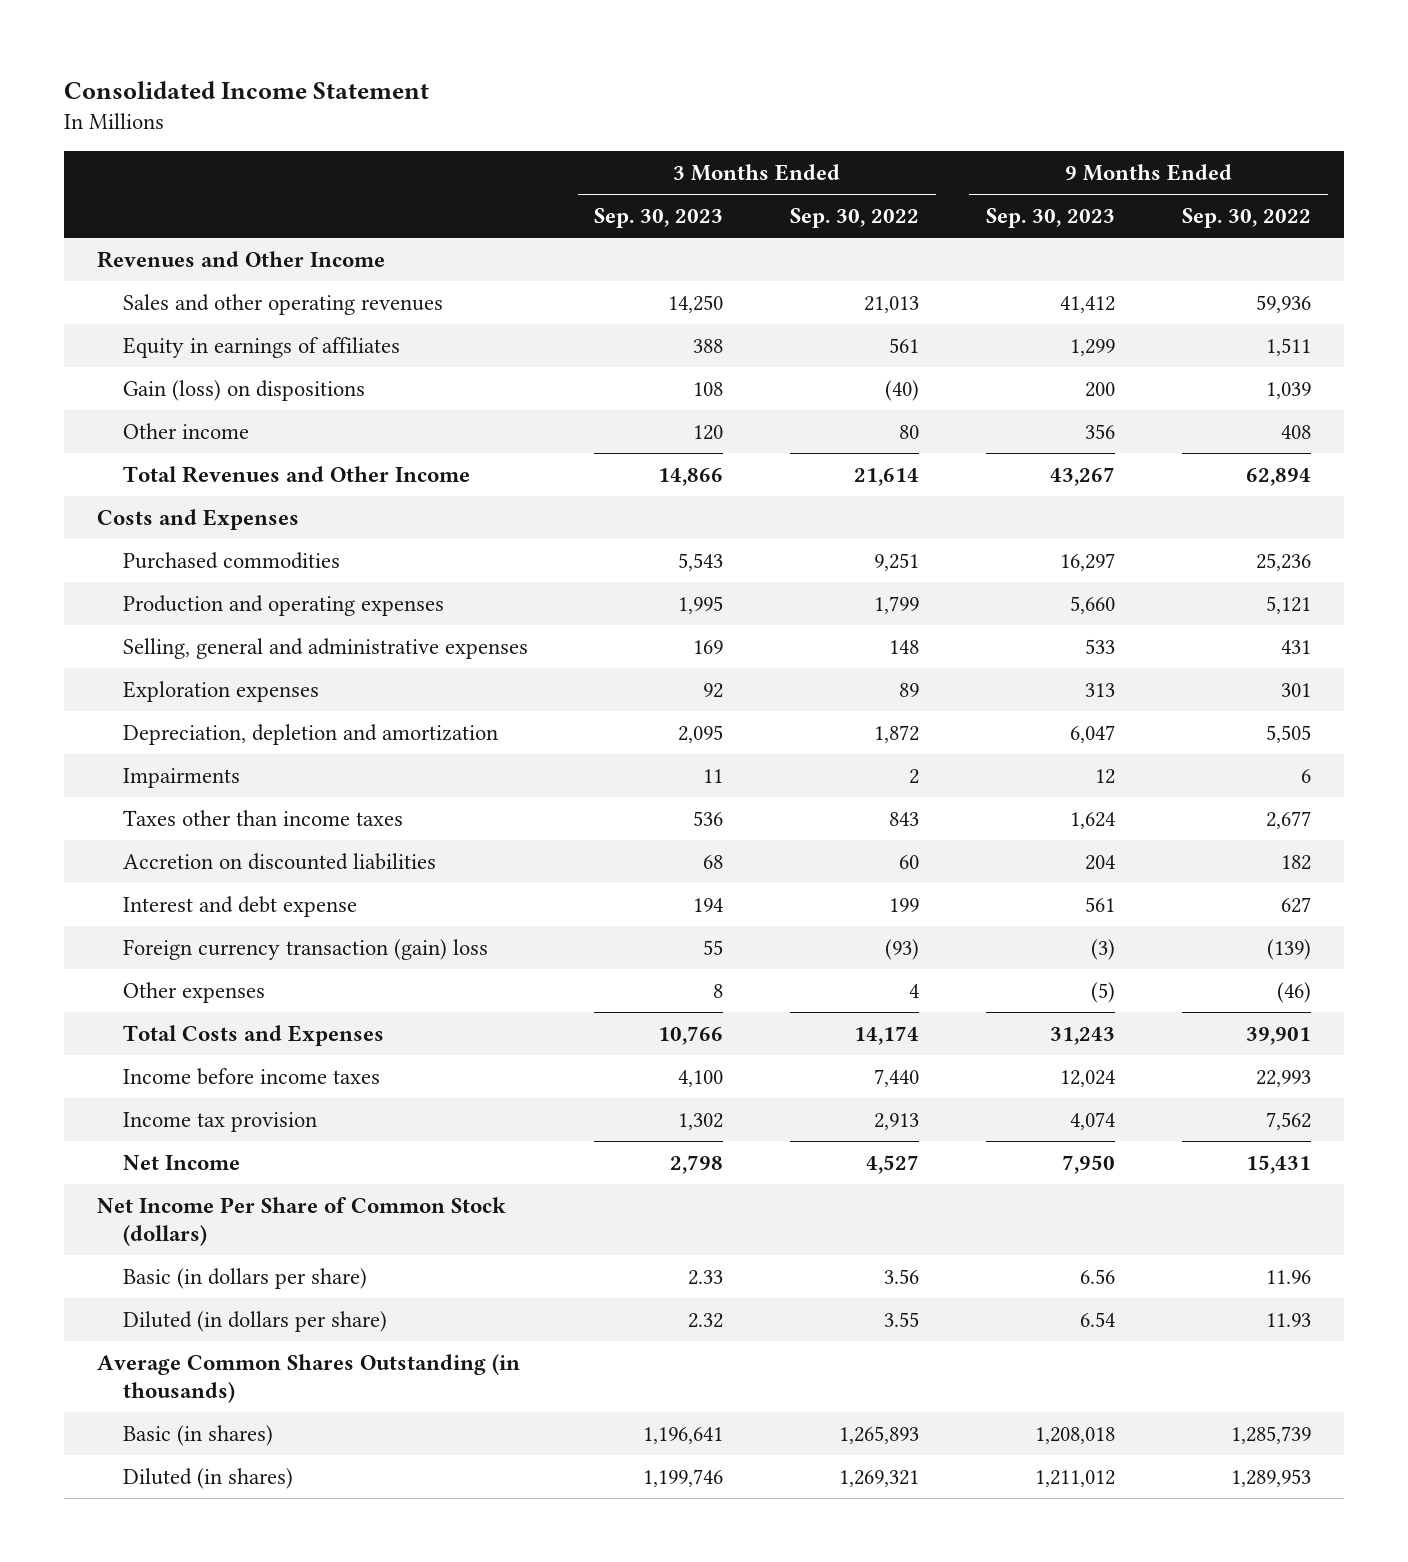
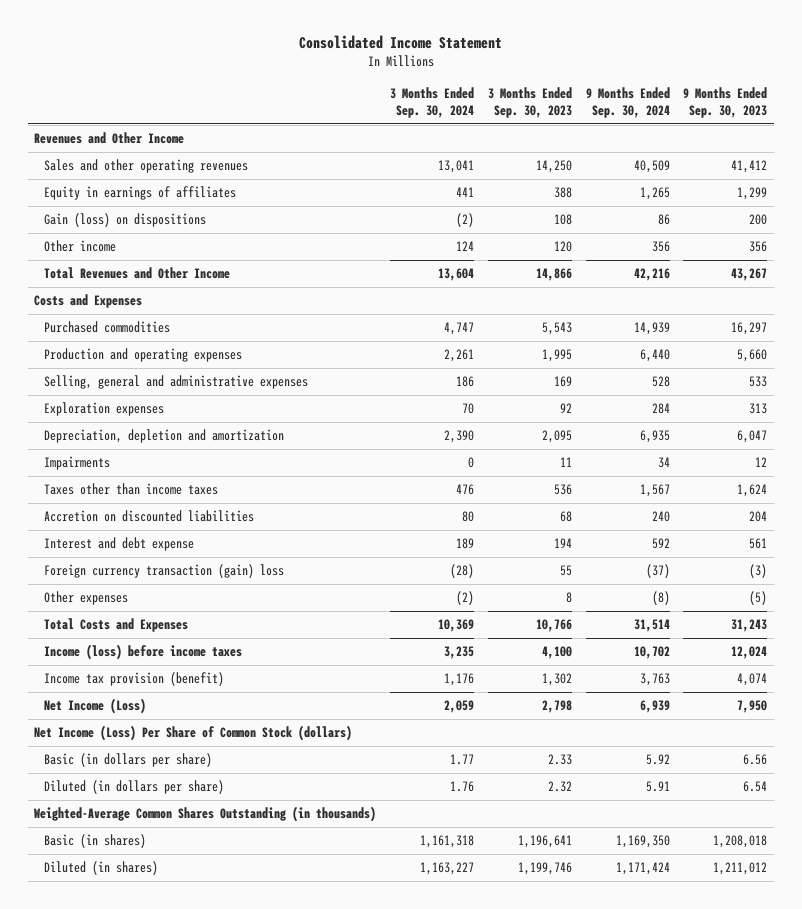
- | 3 Months Ended Sep. 30, 2023 | 3 Months Ended Sep. 30, 2022 | 9 Months Ended Sep. 30, 2023 | 9 Months Ended Sep. 30, 2022
+ | 3 Months Ended Sep. 30, 2024 | 3 Months Ended Sep. 30, 2023 | 9 Months Ended Sep. 30, 2024 | 9 Months Ended Sep. 30, 2023
- Income before income taxes | 4,100 | 7,440 | 12,024 | 22,993
- Income tax provision | 1,302 | 2,913 | 4,074 | 7,562
- Net Income | 2,798 | 4,527 | 7,950 | 15,431
- Net Income Per Share of Common Stock (dollars)
+ Income (loss) before income taxes | 3,235 | 4,100 | 10,702 | 12,024
+ Income tax provision (benefit) | 1,176 | 1,302 | 3,763 | 4,074
+ Net Income (Loss) | 2,059 | 2,798 | 6,939 | 7,950
+ Net Income (Loss) Per Share of Common Stock (dollars)
- Average Common Shares Outstanding (in thousands)
+ Weighted-Average Common Shares Outstanding (in thousands)

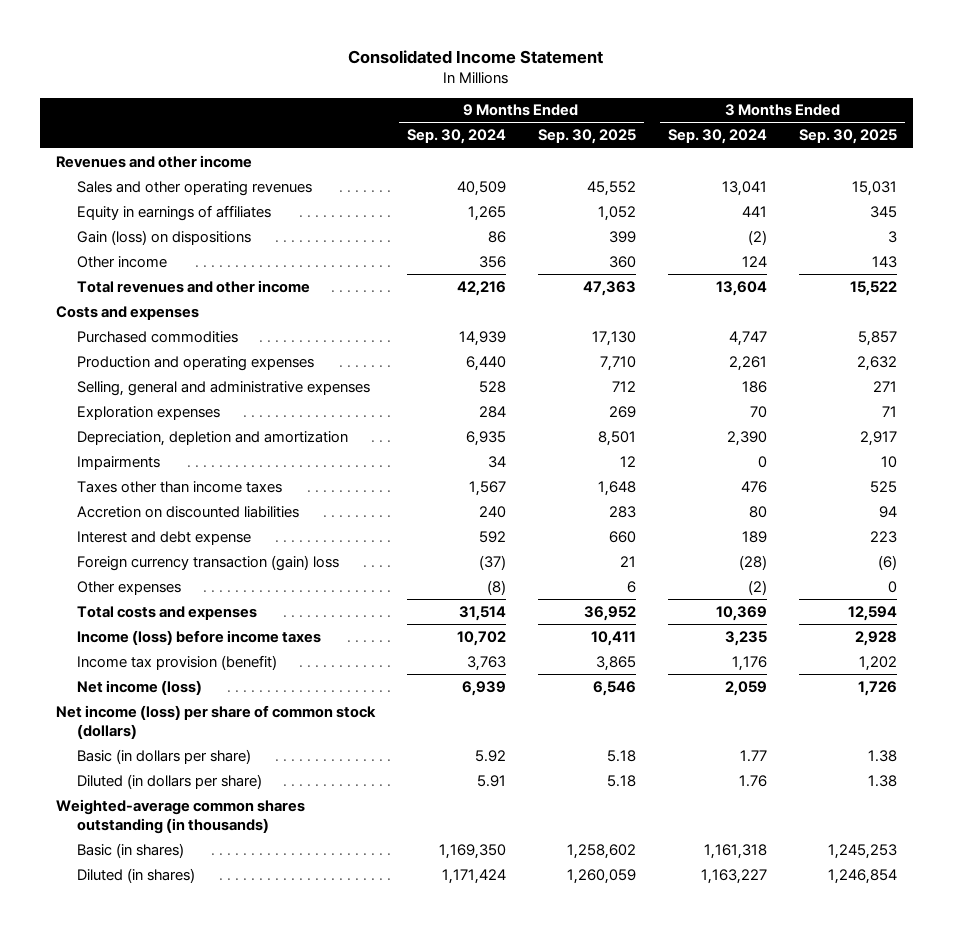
- | 3 Months Ended Sep. 30, 2024 | 3 Months Ended Sep. 30, 2023 | 9 Months Ended Sep. 30, 2024 | 9 Months Ended Sep. 30, 2023
+ | 9 Months Ended Sep. 30, 2024 | 9 Months Ended Sep. 30, 2025 | 3 Months Ended Sep. 30, 2024 | 3 Months Ended Sep. 30, 2025
- Revenues and Other Income
+ Revenues and other income
- Total Revenues and Other Income | 13,604 | 14,866 | 42,216 | 43,267
- Costs and Expenses
+ Total revenues and other income | 42,216 | 47,363 | 13,604 | 15,522
+ Costs and expenses
- Total Costs and Expenses | 10,369 | 10,766 | 31,514 | 31,243
+ Total costs and expenses | 31,514 | 36,952 | 10,369 | 12,594
- Net Income (Loss) | 2,059 | 2,798 | 6,939 | 7,950
- Net Income (Loss) Per Share of Common Stock (dollars)
+ Net income (loss) | 6,939 | 6,546 | 2,059 | 1,726
+ Net income (loss) per share of common stock (dollars)
- Weighted-Average Common Shares Outstanding (in thousands)
+ Weighted-average common shares outstanding (in thousands)

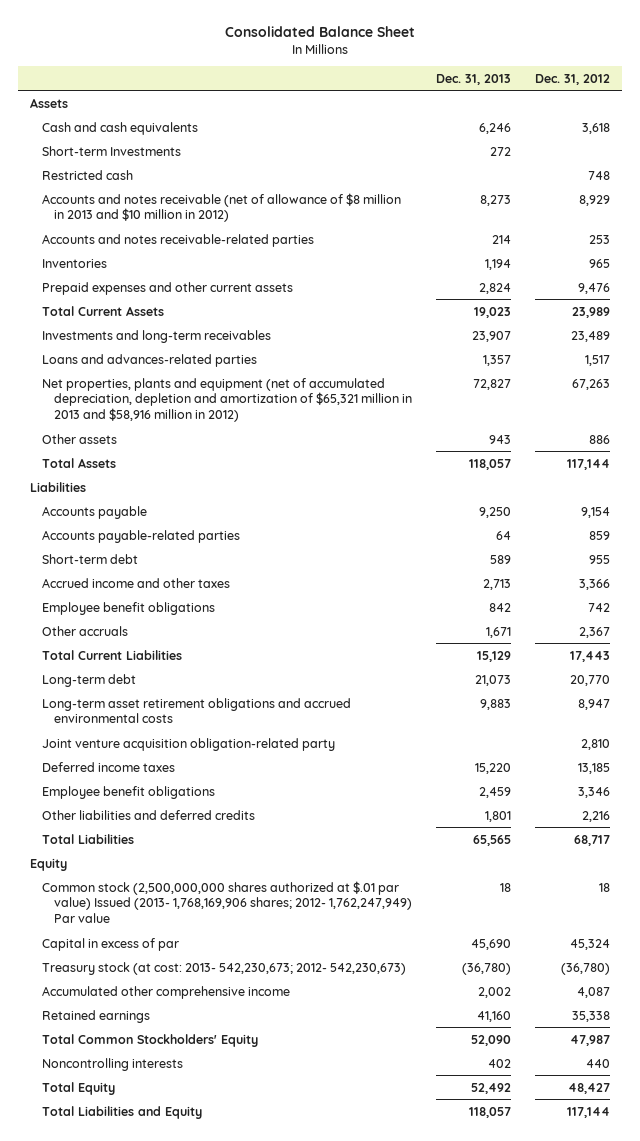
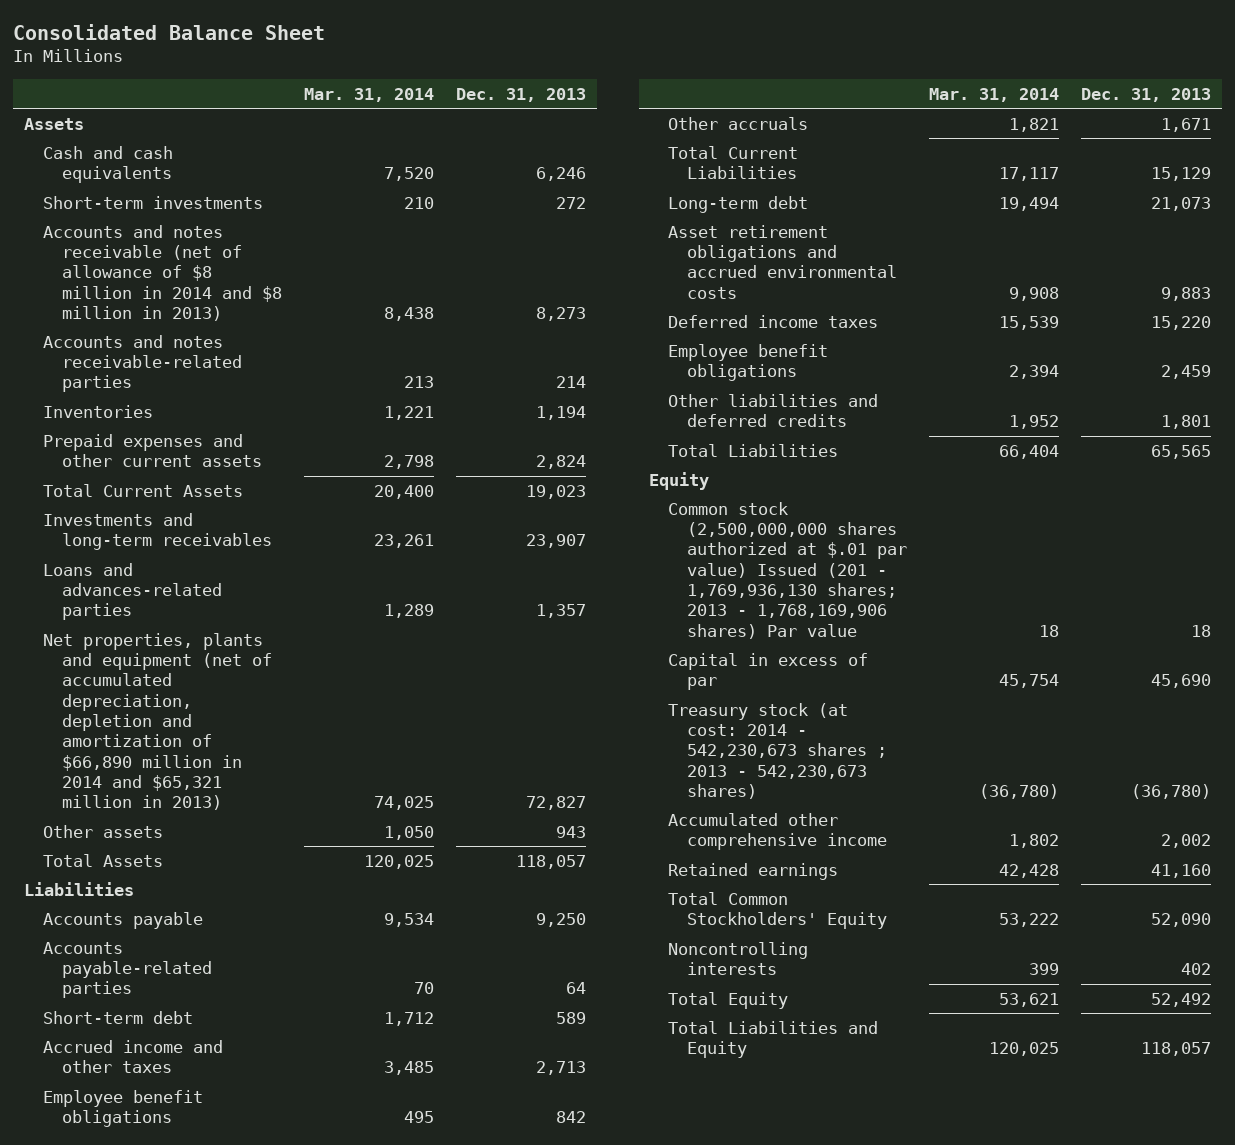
- | Dec. 31, 2013 | Dec. 31, 2012
+ | Mar. 31, 2014 | Dec. 31, 2013
- Short-term Investments | 272 |
- Restricted cash | | 748
- Accounts and notes receivable (net of allowance of $8 million in 2013 and $10 million in 2012) | 8,273 | 8,929
+ Short-term investments | 210 | 272
+ Accounts and notes receivable (net of allowance of $8 million in 2014 and $8 million in 2013) | 8,438 | 8,273
- Net properties, plants and equipment (net of accumulated depreciation, depletion and amortization of $65,321 million in 2013 and $58,916 million in 2012) | 72,827 | 67,263
+ Net properties, plants and equipment (net of accumulated depreciation, depletion and amortization of $66,890 million in 2014 and $65,321 million in 2013) | 74,025 | 72,827
- Long-term asset retirement obligations and accrued environmental costs | 9,883 | 8,947
- Joint venture acquisition obligation-related party | | 2,810
+ Asset retirement obligations and accrued environmental costs | 9,908 | 9,883
- Common stock (2,500,000,000 shares authorized at $.01 par value) Issued (2013- 1,768,169,906 shares; 2012- 1,762,247,949) Par value | 18 | 18
+ Common stock (2,500,000,000 shares authorized at $.01 par value) Issued (201 - 1,769,936,130 shares; 2013 - 1,768,169,906 shares) Par value | 18 | 18
- Treasury stock (at cost: 2013- 542,230,673; 2012- 542,230,673) | (36,780) | (36,780)
+ Treasury stock (at cost: 2014 - 542,230,673 shares ; 2013 - 542,230,673 shares) | (36,780) | (36,780)

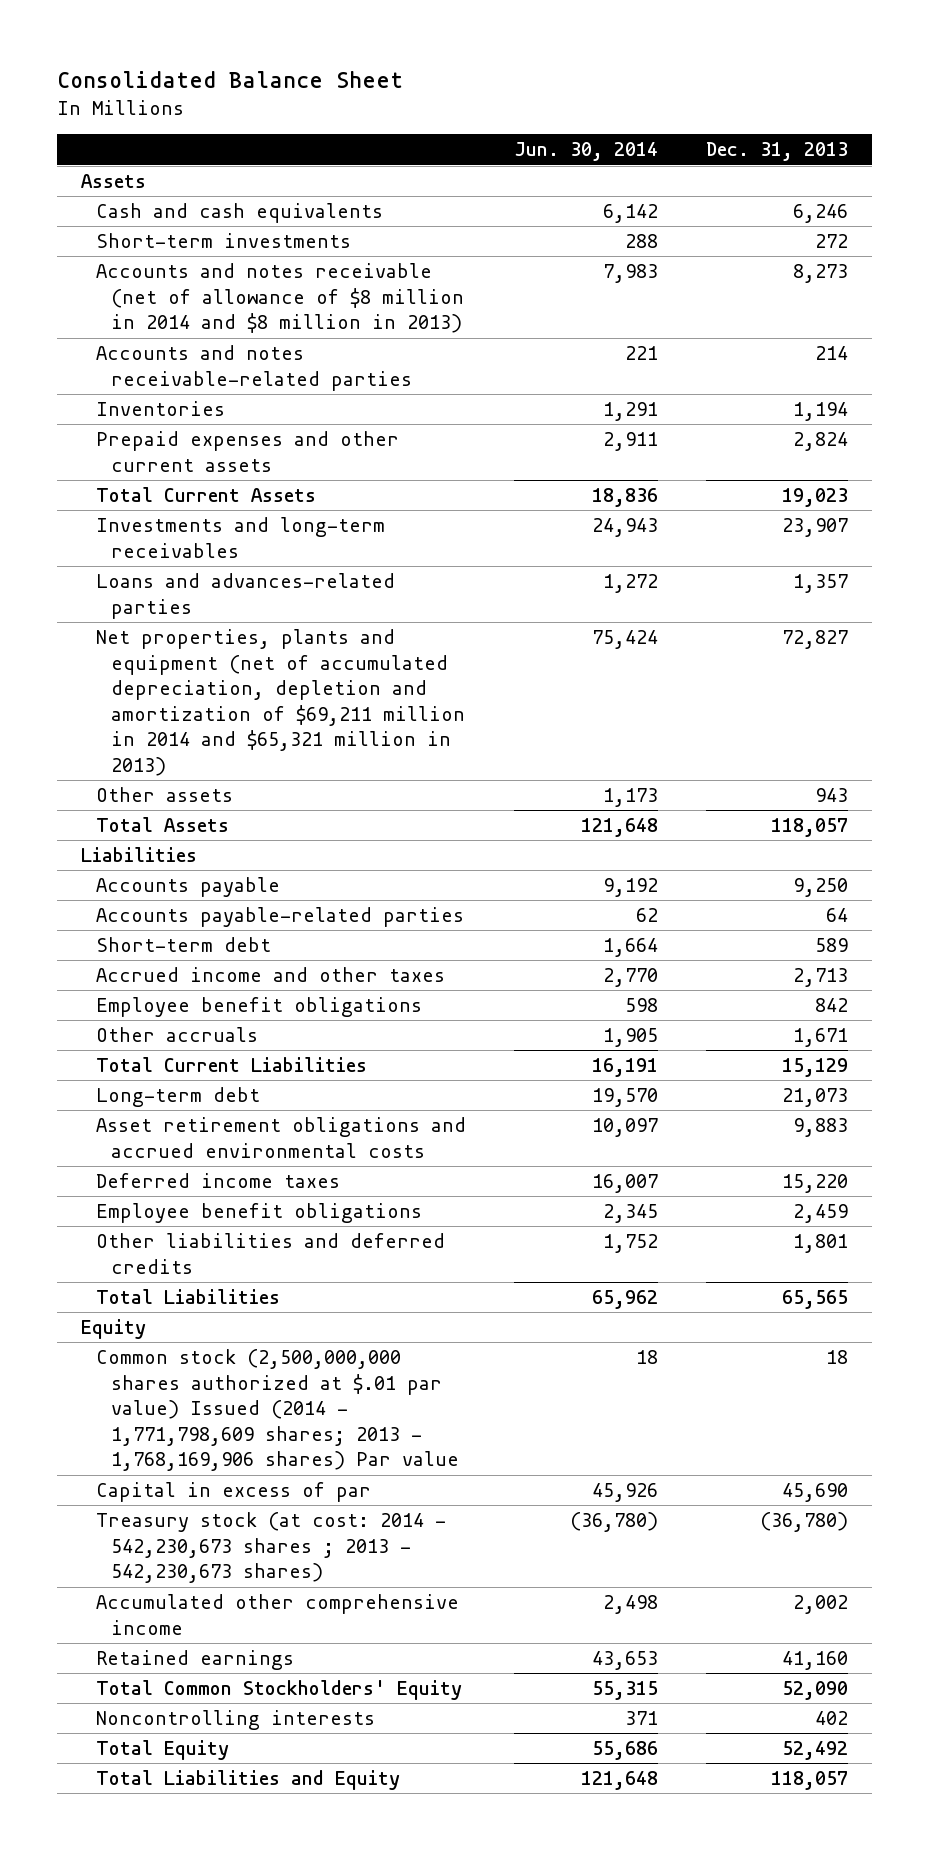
- | Mar. 31, 2014 | Dec. 31, 2013
+ | Jun. 30, 2014 | Dec. 31, 2013
- Net properties, plants and equipment (net of accumulated depreciation, depletion and amortization of $66,890 million in 2014 and $65,321 million in 2013) | 74,025 | 72,827
+ Net properties, plants and equipment (net of accumulated depreciation, depletion and amortization of $69,211 million in 2014 and $65,321 million in 2013) | 75,424 | 72,827
- Common stock (2,500,000,000 shares authorized at $.01 par value) Issued (201 - 1,769,936,130 shares; 2013 - 1,768,169,906 shares) Par value | 18 | 18
+ Common stock (2,500,000,000 shares authorized at $.01 par value) Issued (2014 - 1,771,798,609 shares; 2013 - 1,768,169,906 shares) Par value | 18 | 18

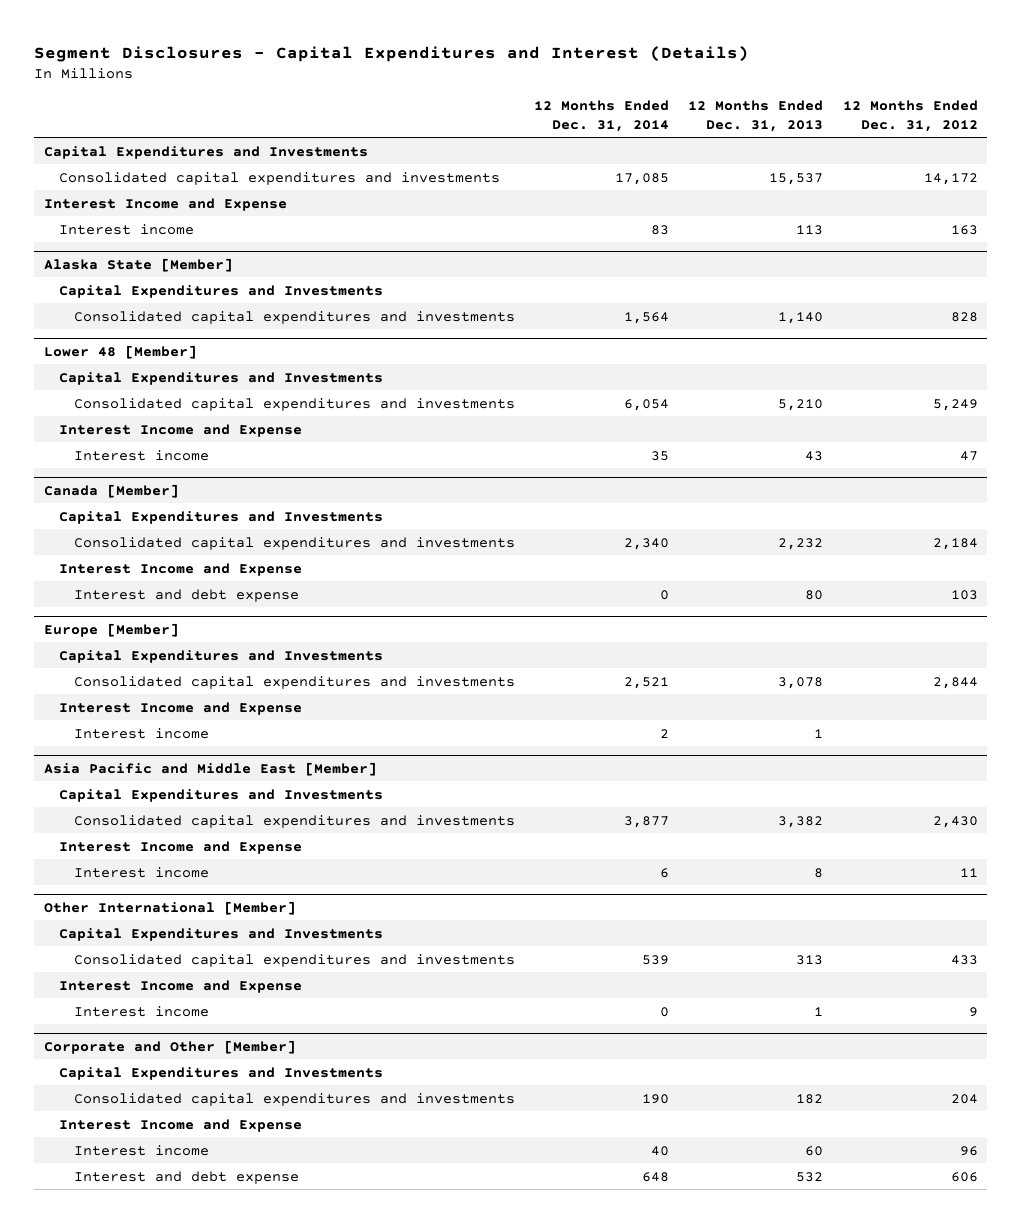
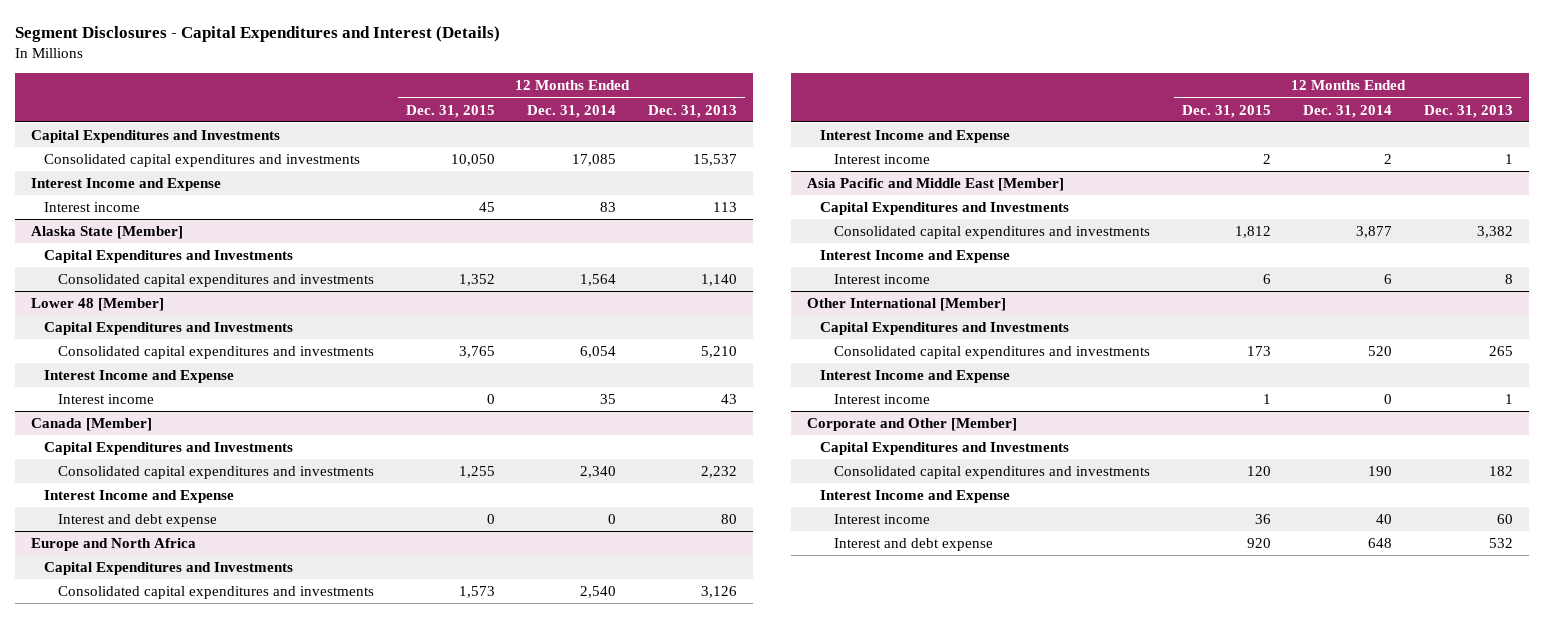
- | 12 Months Ended Dec. 31, 2014 | 12 Months Ended Dec. 31, 2013 | 12 Months Ended Dec. 31, 2012
+ | 12 Months Ended Dec. 31, 2015 | 12 Months Ended Dec. 31, 2014 | 12 Months Ended Dec. 31, 2013
- Europe [Member]
+ Europe and North Africa
- Consolidated capital expenditures and investments | 2,521 | 3,078 | 2,844
+ Consolidated capital expenditures and investments | 1,573 | 2,540 | 3,126
@ Other International [Member]
- Consolidated capital expenditures and investments | 539 | 313 | 433
+ Consolidated capital expenditures and investments | 173 | 520 | 265

